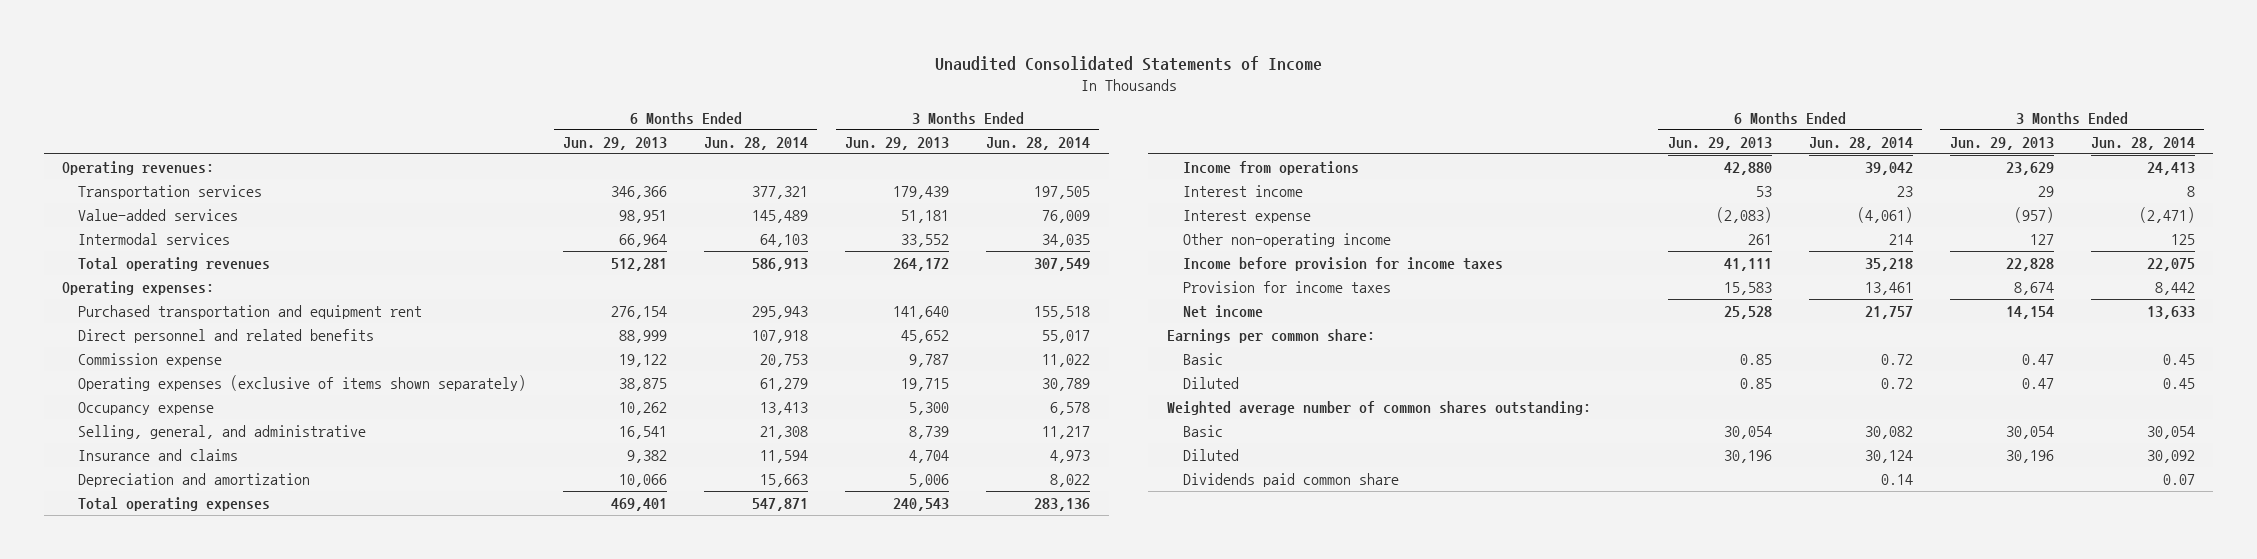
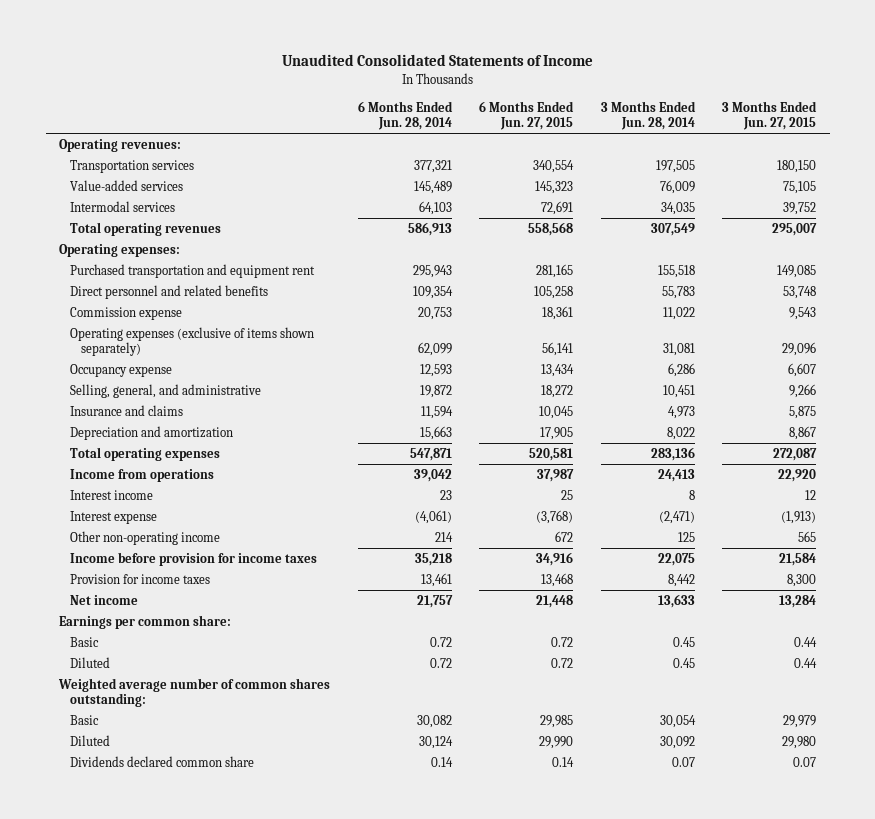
- | 6 Months Ended Jun. 29, 2013 | 6 Months Ended Jun. 28, 2014 | 3 Months Ended Jun. 29, 2013 | 3 Months Ended Jun. 28, 2014
+ | 6 Months Ended Jun. 28, 2014 | 6 Months Ended Jun. 27, 2015 | 3 Months Ended Jun. 28, 2014 | 3 Months Ended Jun. 27, 2015
- Direct personnel and related benefits | 88,999 | 107,918 | 45,652 | 55,017
+ Direct personnel and related benefits | 109,354 | 105,258 | 55,783 | 53,748
- Operating expenses (exclusive of items shown separately) | 38,875 | 61,279 | 19,715 | 30,789
- Occupancy expense | 10,262 | 13,413 | 5,300 | 6,578
- Selling, general, and administrative | 16,541 | 21,308 | 8,739 | 11,217
+ Operating expenses (exclusive of items shown separately) | 62,099 | 56,141 | 31,081 | 29,096
+ Occupancy expense | 12,593 | 13,434 | 6,286 | 6,607
+ Selling, general, and administrative | 19,872 | 18,272 | 10,451 | 9,266
- Dividends paid common share | | 0.14 | | 0.07
+ Dividends declared common share | 0.14 | 0.14 | 0.07 | 0.07

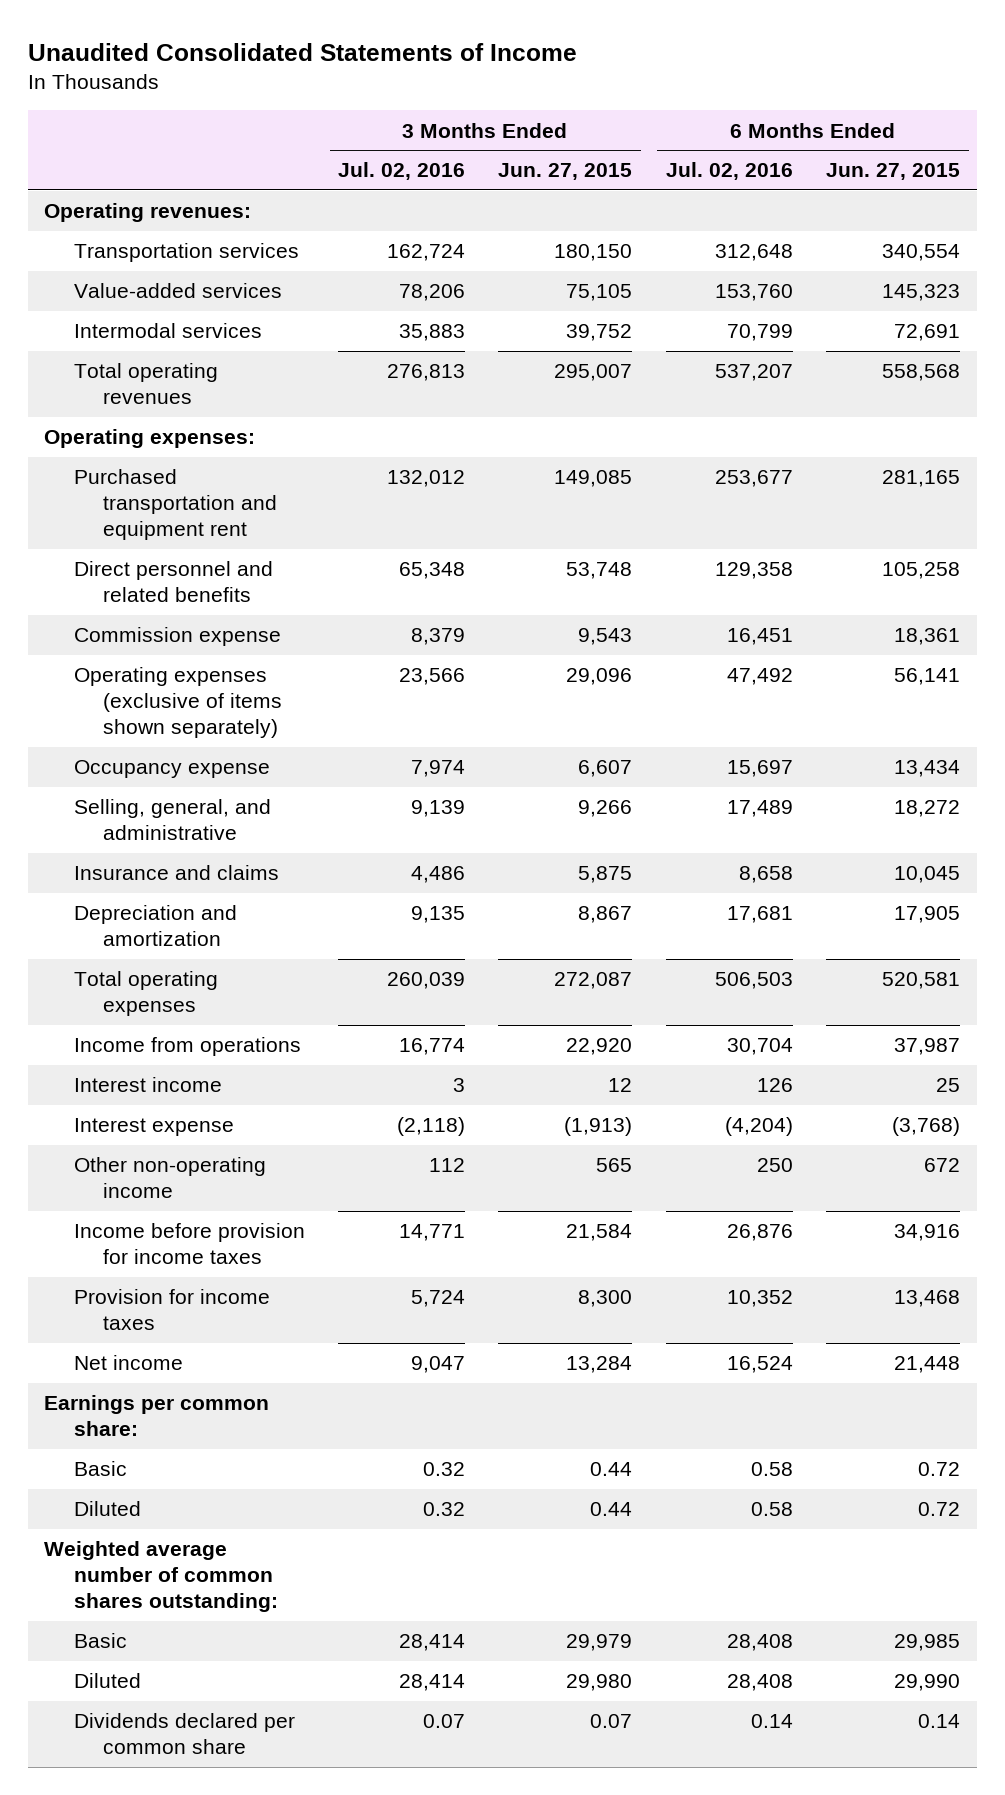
- | 6 Months Ended Jun. 28, 2014 | 6 Months Ended Jun. 27, 2015 | 3 Months Ended Jun. 28, 2014 | 3 Months Ended Jun. 27, 2015
+ | 3 Months Ended Jul. 02, 2016 | 3 Months Ended Jun. 27, 2015 | 6 Months Ended Jul. 02, 2016 | 6 Months Ended Jun. 27, 2015
- Dividends declared common share | 0.14 | 0.14 | 0.07 | 0.07
+ Dividends declared per common share | 0.07 | 0.07 | 0.14 | 0.14

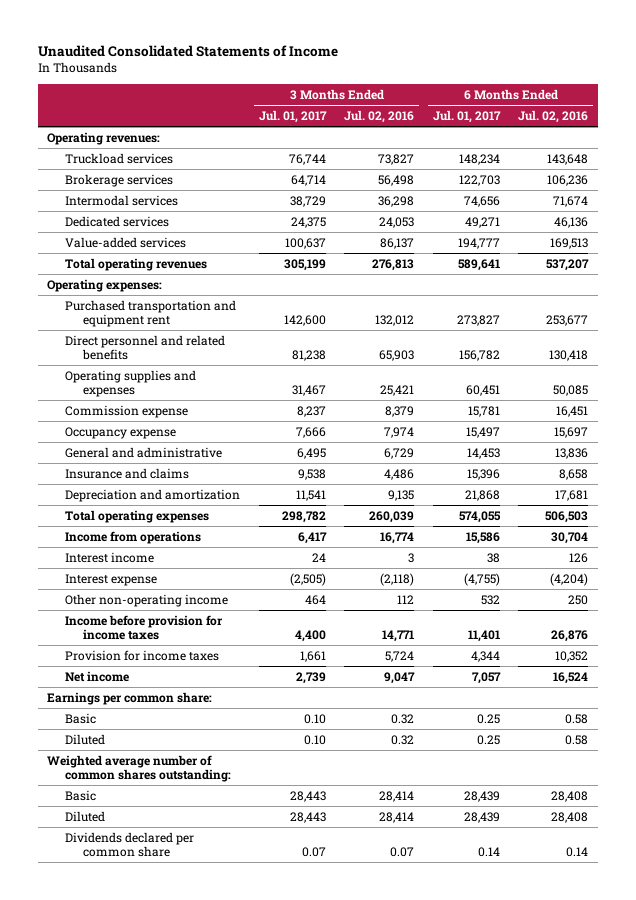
- | 3 Months Ended Jul. 02, 2016 | 3 Months Ended Jun. 27, 2015 | 6 Months Ended Jul. 02, 2016 | 6 Months Ended Jun. 27, 2015
+ | 3 Months Ended Jul. 01, 2017 | 3 Months Ended Jul. 02, 2016 | 6 Months Ended Jul. 01, 2017 | 6 Months Ended Jul. 02, 2016
- Transportation services | 162,724 | 180,150 | 312,648 | 340,554
- Value-added services | 78,206 | 75,105 | 153,760 | 145,323
- Intermodal services | 35,883 | 39,752 | 70,799 | 72,691
+ Truckload services | 76,744 | 73,827 | 148,234 | 143,648
+ Brokerage services | 64,714 | 56,498 | 122,703 | 106,236
+ Intermodal services | 38,729 | 36,298 | 74,656 | 71,674
+ Dedicated services | 24,375 | 24,053 | 49,271 | 46,136
+ Value-added services | 100,637 | 86,137 | 194,777 | 169,513
- Direct personnel and related benefits | 65,348 | 53,748 | 129,358 | 105,258
+ Direct personnel and related benefits | 81,238 | 65,903 | 156,782 | 130,418
+ Operating supplies and expenses | 31,467 | 25,421 | 60,451 | 50,085
- Operating expenses (exclusive of items shown separately) | 23,566 | 29,096 | 47,492 | 56,141
- Selling, general, and administrative | 9,139 | 9,266 | 17,489 | 18,272
+ General and administrative | 6,495 | 6,729 | 14,453 | 13,836

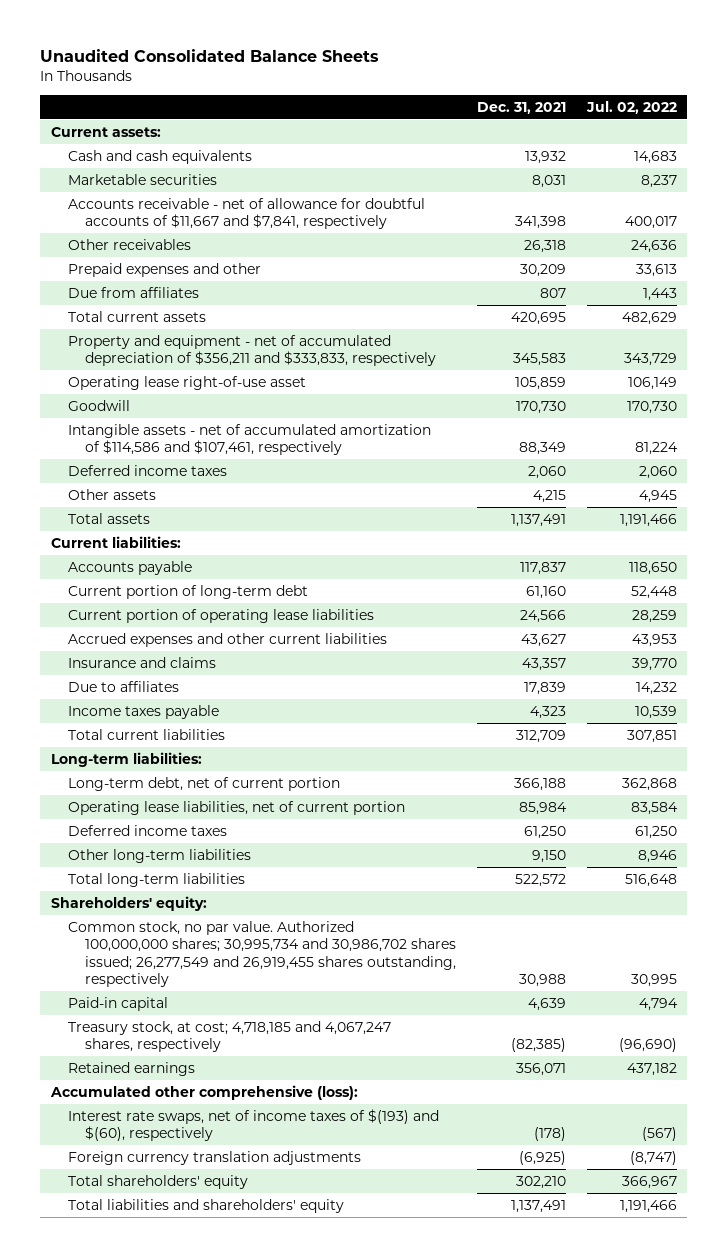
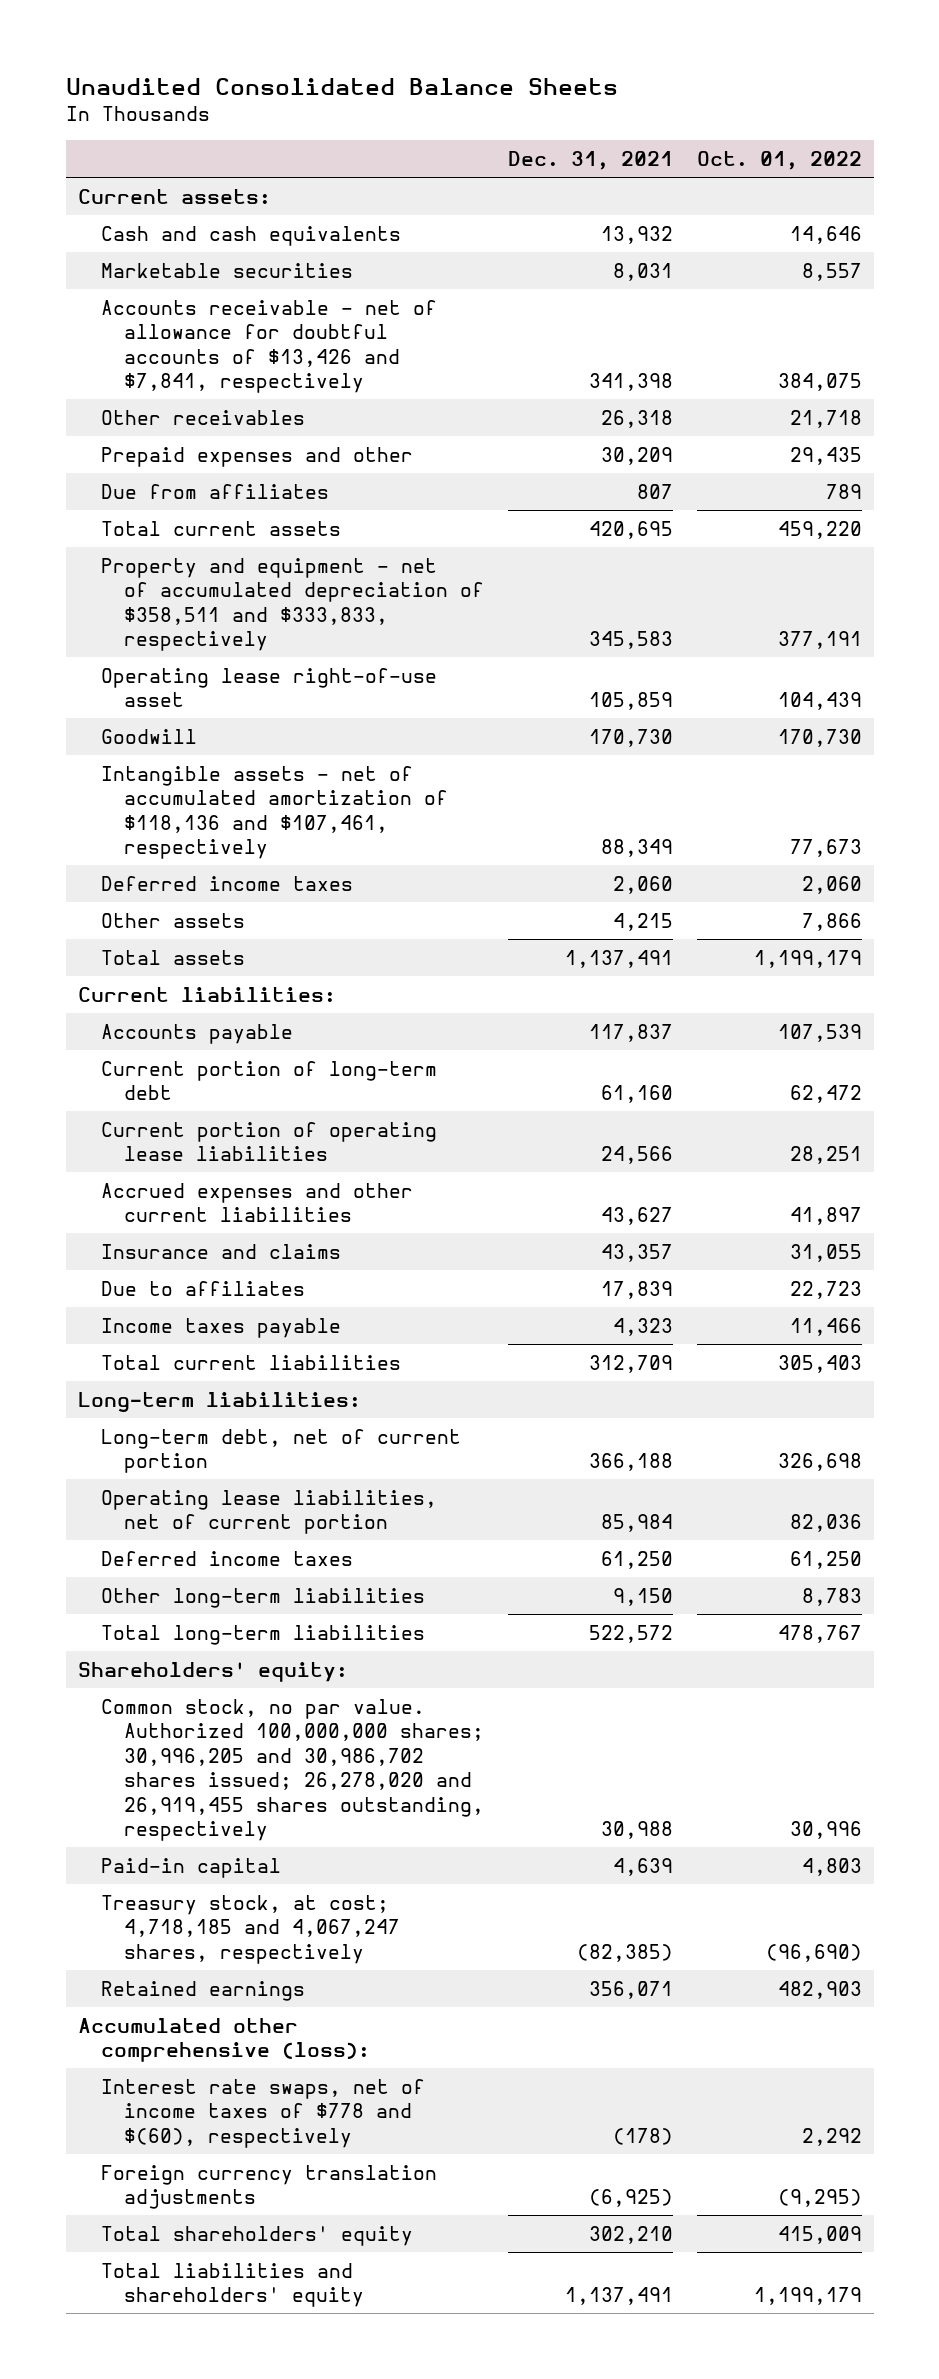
- | Dec. 31, 2021 | Jul. 02, 2022
+ | Dec. 31, 2021 | Oct. 01, 2022
- Accounts receivable - net of allowance for doubtful accounts of $11,667 and $7,841, respectively | 341,398 | 400,017
+ Accounts receivable - net of allowance for doubtful accounts of $13,426 and $7,841, respectively | 341,398 | 384,075
- Property and equipment - net of accumulated depreciation of $356,211 and $333,833, respectively | 345,583 | 343,729
+ Property and equipment - net of accumulated depreciation of $358,511 and $333,833, respectively | 345,583 | 377,191
- Intangible assets - net of accumulated amortization of $114,586 and $107,461, respectively | 88,349 | 81,224
+ Intangible assets - net of accumulated amortization of $118,136 and $107,461, respectively | 88,349 | 77,673
- Common stock, no par value. Authorized 100,000,000 shares; 30,995,734 and 30,986,702 shares issued; 26,277,549 and 26,919,455 shares outstanding, respectively | 30,988 | 30,995
+ Common stock, no par value. Authorized 100,000,000 shares; 30,996,205 and 30,986,702 shares issued; 26,278,020 and 26,919,455 shares outstanding, respectively | 30,988 | 30,996
- Interest rate swaps, net of income taxes of $(193) and $(60), respectively | (178) | (567)
+ Interest rate swaps, net of income taxes of $778 and $(60), respectively | (178) | 2,292

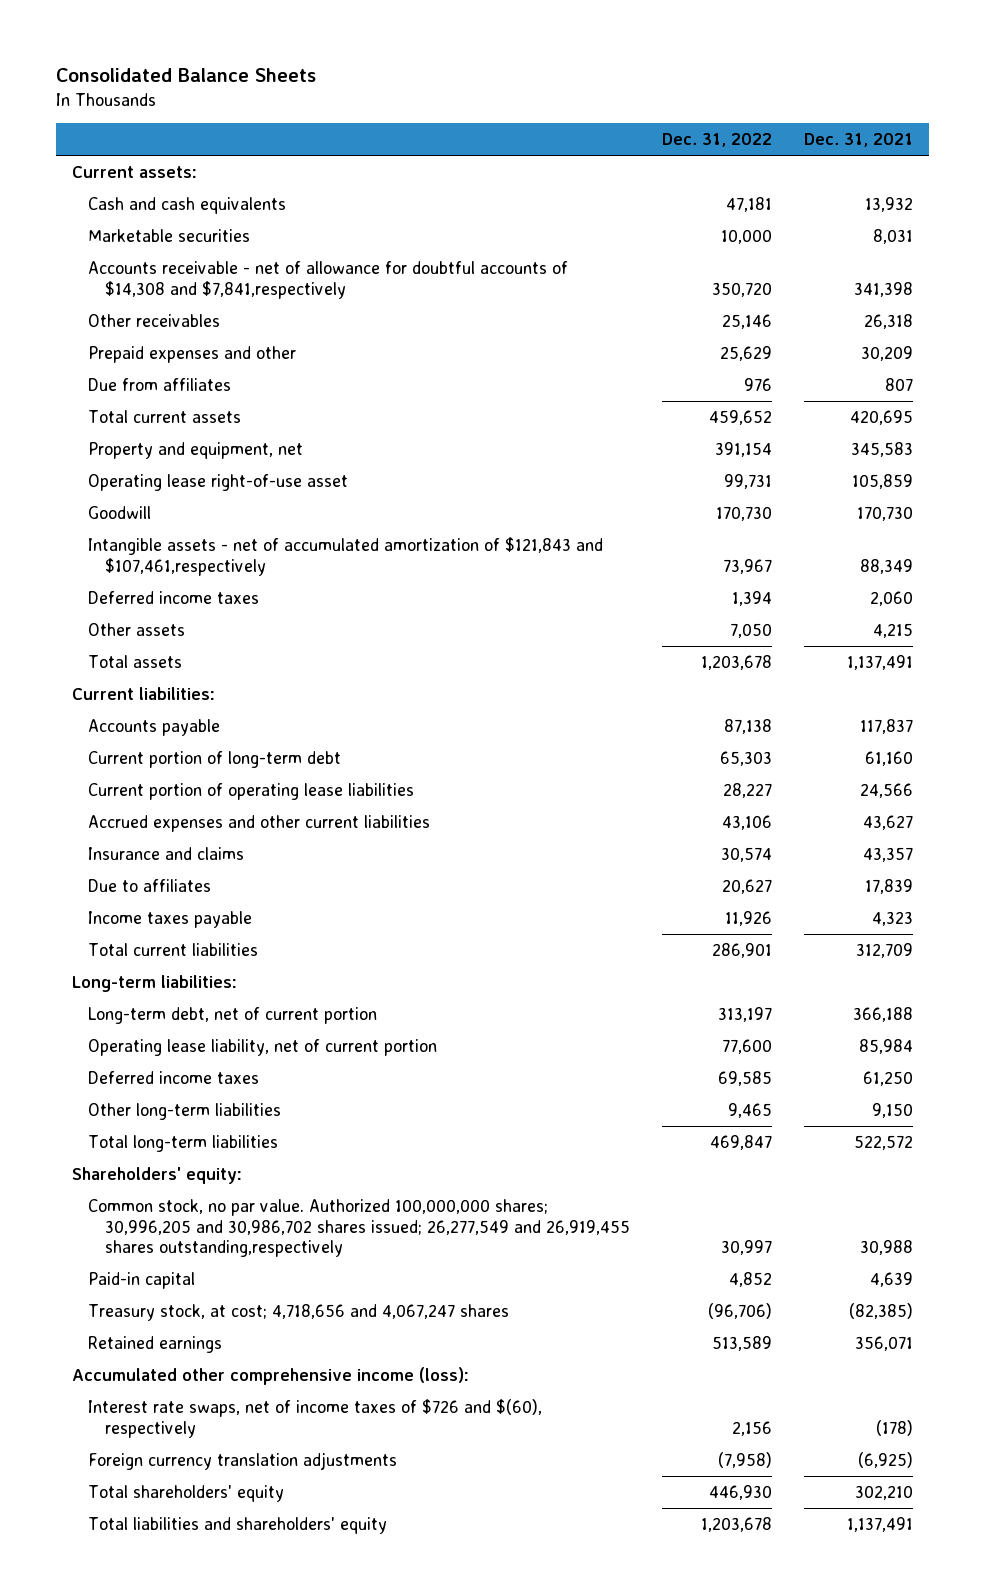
- Unaudited Consolidated Balance Sheets
+ Consolidated Balance Sheets
- | Dec. 31, 2021 | Oct. 01, 2022
+ | Dec. 31, 2022 | Dec. 31, 2021
- Accounts receivable - net of allowance for doubtful accounts of $13,426 and $7,841, respectively | 341,398 | 384,075
+ Accounts receivable - net of allowance for doubtful accounts of $14,308 and $7,841,respectively | 350,720 | 341,398
- Property and equipment - net of accumulated depreciation of $358,511 and $333,833, respectively | 345,583 | 377,191
+ Property and equipment, net | 391,154 | 345,583
- Intangible assets - net of accumulated amortization of $118,136 and $107,461, respectively | 88,349 | 77,673
+ Intangible assets - net of accumulated amortization of $121,843 and $107,461,respectively | 73,967 | 88,349
- Operating lease liabilities, net of current portion | 85,984 | 82,036
+ Operating lease liability, net of current portion | 77,600 | 85,984
- Common stock, no par value. Authorized 100,000,000 shares; 30,996,205 and 30,986,702 shares issued; 26,278,020 and 26,919,455 shares outstanding, respectively | 30,988 | 30,996
+ Common stock, no par value. Authorized 100,000,000 shares; 30,996,205 and 30,986,702 shares issued; 26,277,549 and 26,919,455 shares outstanding,respectively | 30,997 | 30,988
- Treasury stock, at cost; 4,718,185 and 4,067,247 shares, respectively | (82,385) | (96,690)
+ Treasury stock, at cost; 4,718,656 and 4,067,247 shares | (96,706) | (82,385)
- Accumulated other comprehensive (loss):
- Interest rate swaps, net of income taxes of $778 and $(60), respectively | (178) | 2,292
+ Accumulated other comprehensive income (loss):
+ Interest rate swaps, net of income taxes of $726 and $(60), respectively | 2,156 | (178)

